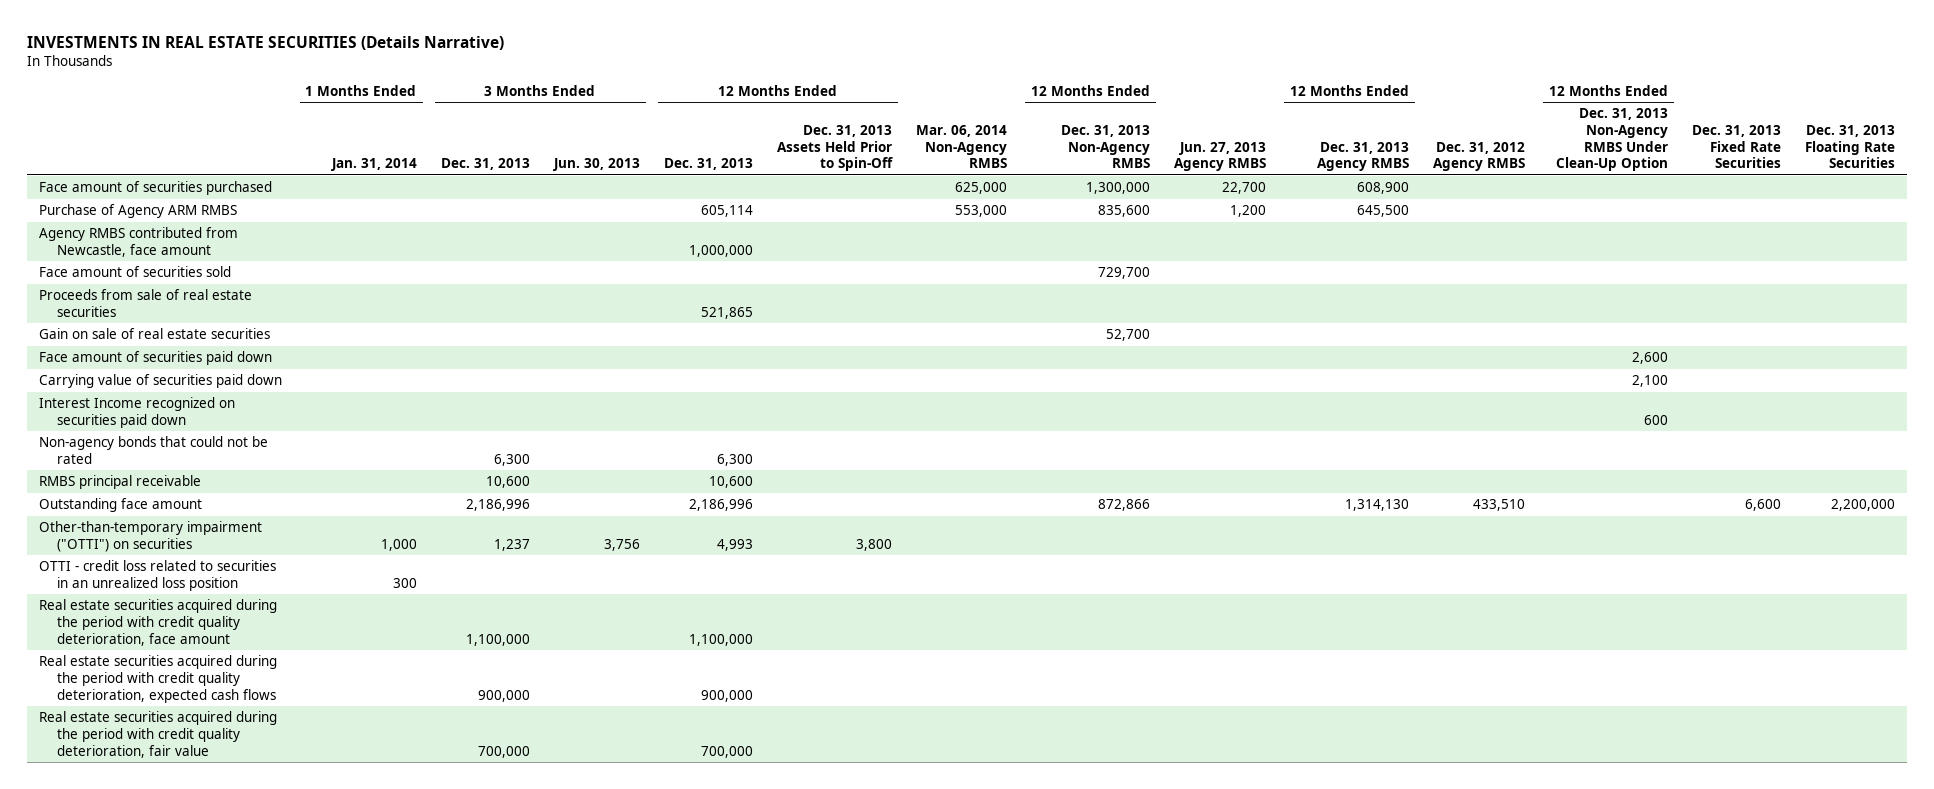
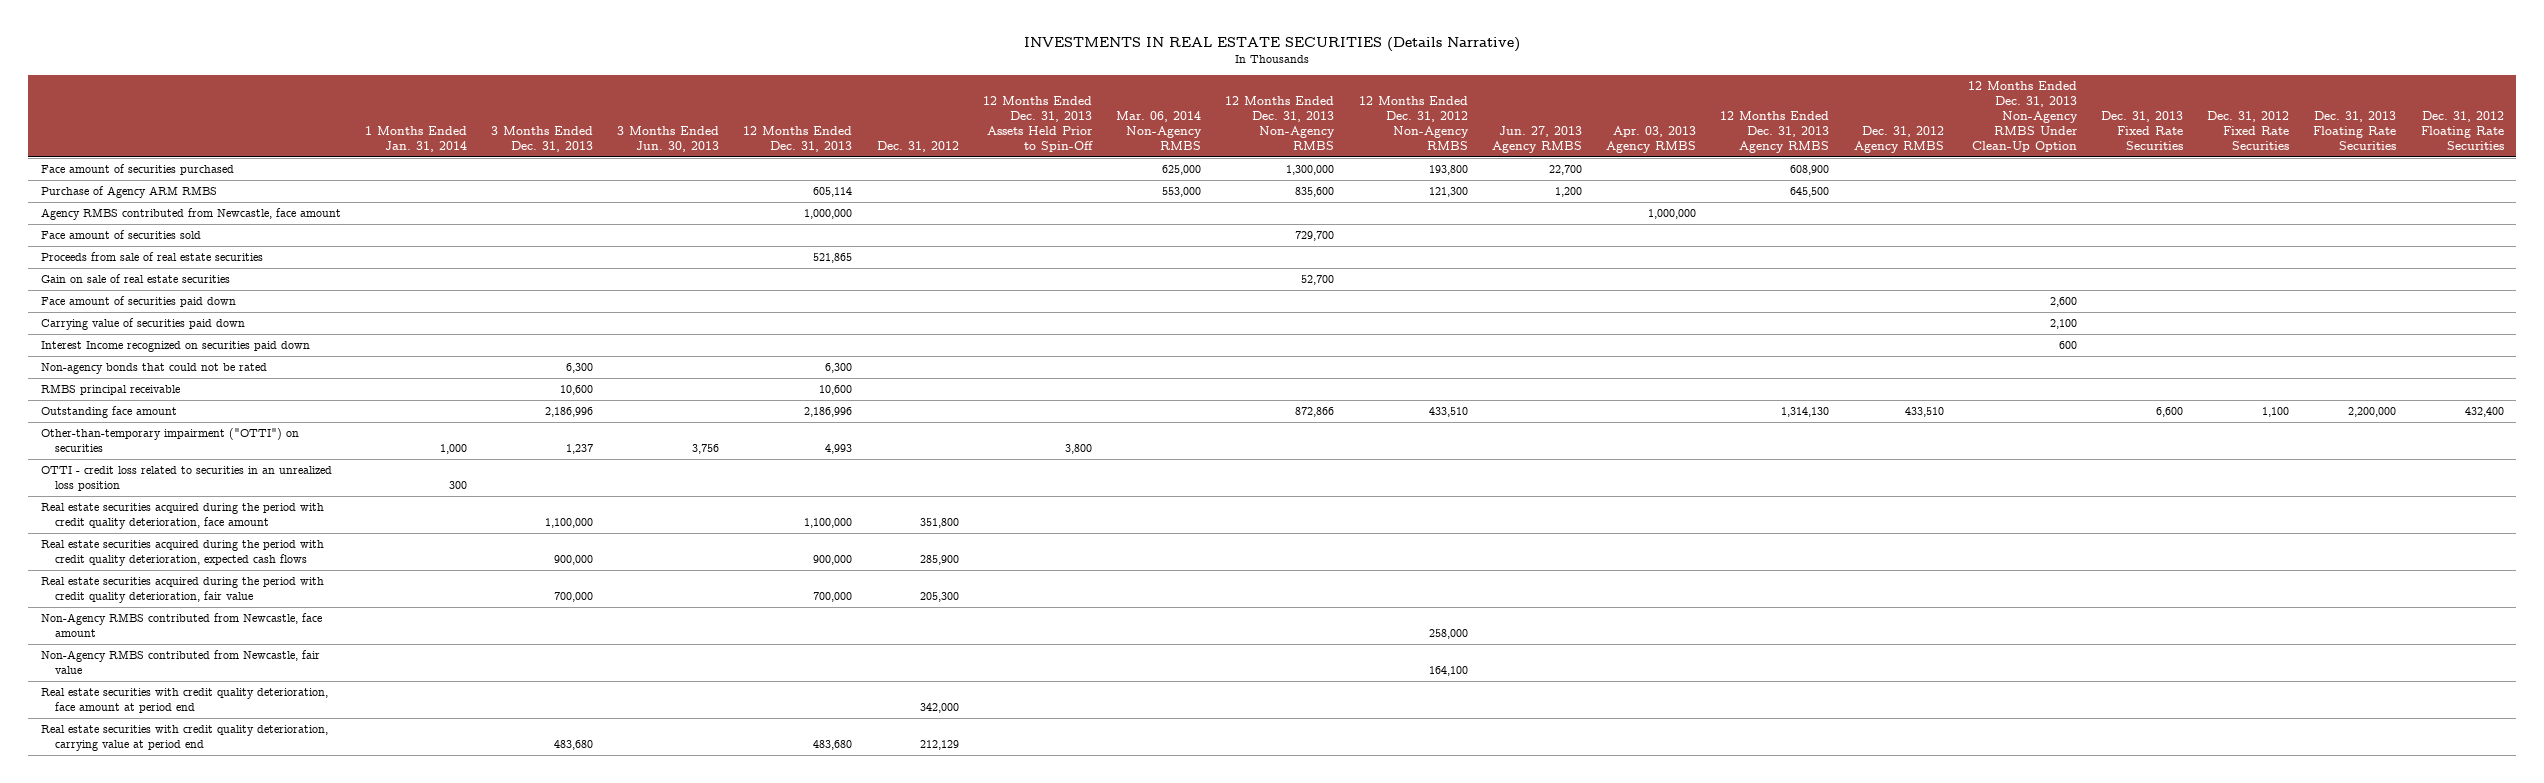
- | 1 Months Ended Jan. 31, 2014 | 3 Months Ended Dec. 31, 2013 | 3 Months Ended Jun. 30, 2013 | 12 Months Ended Dec. 31, 2013 | 12 Months Ended Dec. 31, 2013 Assets Held Prior to Spin-Off | Mar. 06, 2014 Non-Agency RMBS | 12 Months Ended Dec. 31, 2013 Non-Agency RMBS | Jun. 27, 2013 Agency RMBS | 12 Months Ended Dec. 31, 2013 Agency RMBS | Dec. 31, 2012 Agency RMBS | 12 Months Ended Dec. 31, 2013 Non-Agency RMBS Under Clean-Up Option | Dec. 31, 2013 Fixed Rate Securities | Dec. 31, 2013 Floating Rate Securities
+ | 1 Months Ended Jan. 31, 2014 | 3 Months Ended Dec. 31, 2013 | 3 Months Ended Jun. 30, 2013 | 12 Months Ended Dec. 31, 2013 | Dec. 31, 2012 | 12 Months Ended Dec. 31, 2013 Assets Held Prior to Spin-Off | Mar. 06, 2014 Non-Agency RMBS | 12 Months Ended Dec. 31, 2013 Non-Agency RMBS | 12 Months Ended Dec. 31, 2012 Non-Agency RMBS | Jun. 27, 2013 Agency RMBS | Apr. 03, 2013 Agency RMBS | 12 Months Ended Dec. 31, 2013 Agency RMBS | Dec. 31, 2012 Agency RMBS | 12 Months Ended Dec. 31, 2013 Non-Agency RMBS Under Clean-Up Option | Dec. 31, 2013 Fixed Rate Securities | Dec. 31, 2012 Fixed Rate Securities | Dec. 31, 2013 Floating Rate Securities | Dec. 31, 2012 Floating Rate Securities
+ Non-Agency RMBS contributed from Newcastle, face amount | | | | | | | | | 258,000 | | | | | | | | |
+ Non-Agency RMBS contributed from Newcastle, fair value | | | | | | | | | 164,100 | | | | | | | | |
+ Real estate securities with credit quality deterioration, face amount at period end | | | | | 342,000 | | | | | | | | | | | | |
+ Real estate securities with credit quality deterioration, carrying value at period end | | 483,680 | | 483,680 | 212,129 | | | | | | | | | | | | |

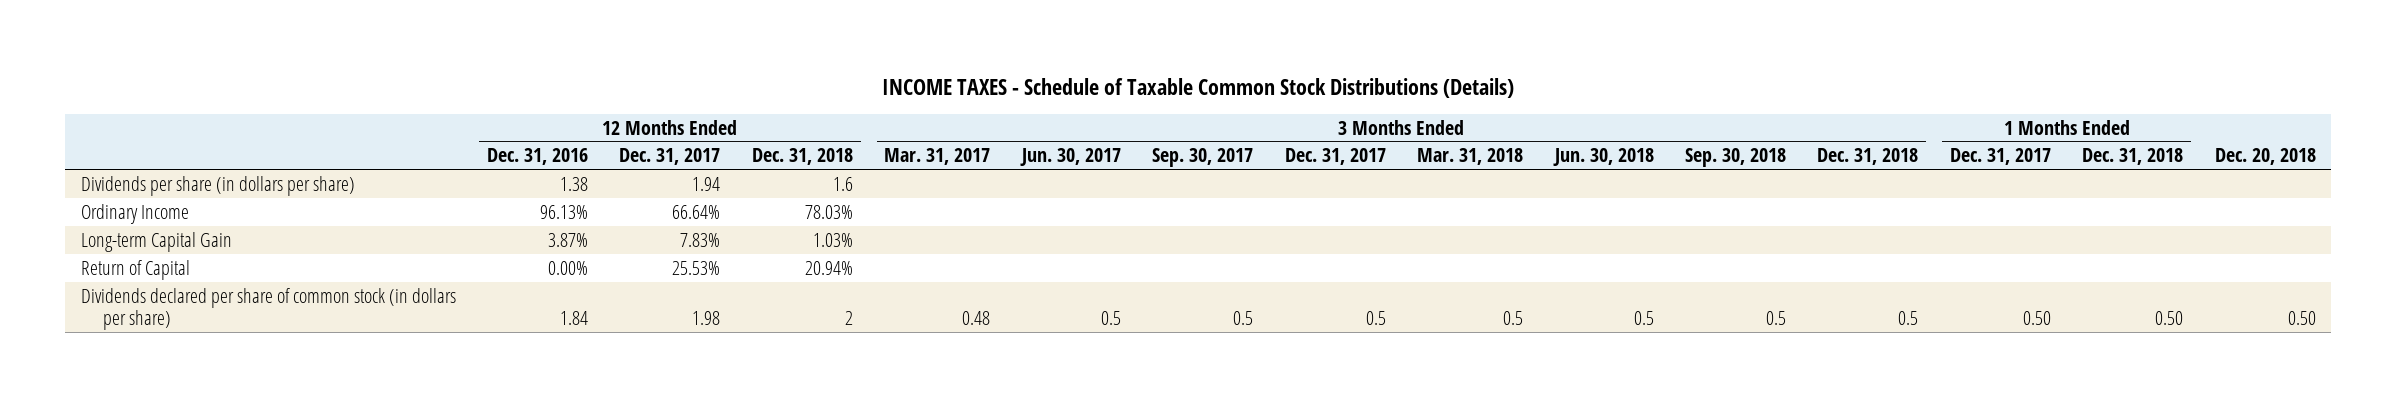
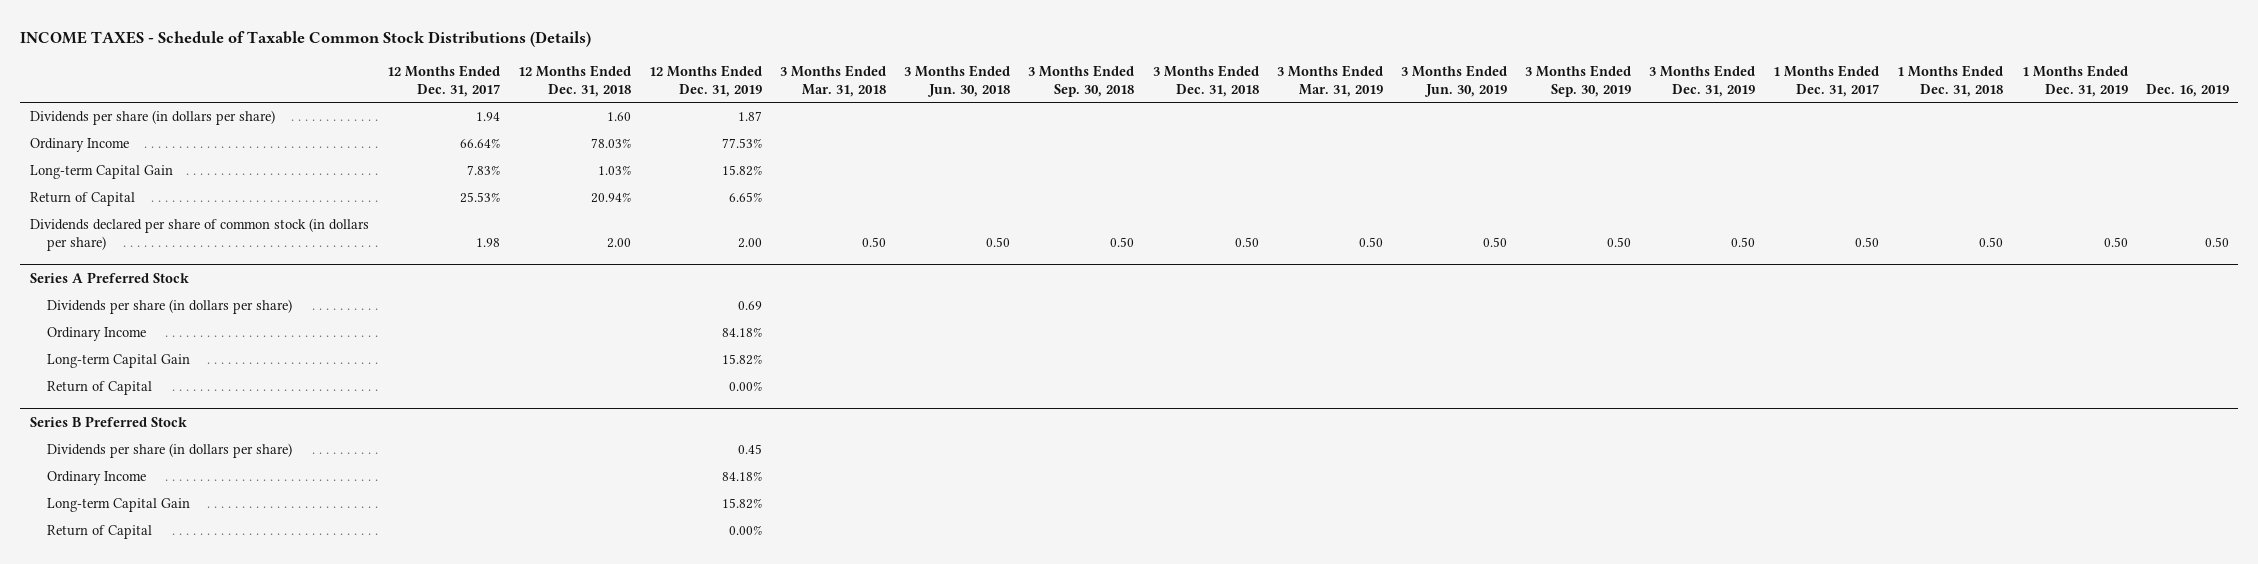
- | 12 Months Ended Dec. 31, 2016 | 12 Months Ended Dec. 31, 2017 | 12 Months Ended Dec. 31, 2018 | 3 Months Ended Mar. 31, 2017 | 3 Months Ended Jun. 30, 2017 | 3 Months Ended Sep. 30, 2017 | 3 Months Ended Dec. 31, 2017 | 3 Months Ended Mar. 31, 2018 | 3 Months Ended Jun. 30, 2018 | 3 Months Ended Sep. 30, 2018 | 3 Months Ended Dec. 31, 2018 | 1 Months Ended Dec. 31, 2017 | 1 Months Ended Dec. 31, 2018 | Dec. 20, 2018
+ | 12 Months Ended Dec. 31, 2017 | 12 Months Ended Dec. 31, 2018 | 12 Months Ended Dec. 31, 2019 | 3 Months Ended Mar. 31, 2018 | 3 Months Ended Jun. 30, 2018 | 3 Months Ended Sep. 30, 2018 | 3 Months Ended Dec. 31, 2018 | 3 Months Ended Mar. 31, 2019 | 3 Months Ended Jun. 30, 2019 | 3 Months Ended Sep. 30, 2019 | 3 Months Ended Dec. 31, 2019 | 1 Months Ended Dec. 31, 2017 | 1 Months Ended Dec. 31, 2018 | 1 Months Ended Dec. 31, 2019 | Dec. 16, 2019
- Dividends per share (in dollars per share) | 1.38 | 1.94 | 1.6 | | | | | | | | | | |
+ Dividends per share (in dollars per share) | 1.94 | 1.60 | 1.87 | | | | | | | | | | | |
- Dividends declared per share of common stock (in dollars per share) | 1.84 | 1.98 | 2 | 0.48 | 0.5 | 0.5 | 0.5 | 0.5 | 0.5 | 0.5 | 0.5 | 0.50 | 0.50 | 0.50
+ Dividends declared per share of common stock (in dollars per share) | 1.98 | 2.00 | 2.00 | 0.50 | 0.50 | 0.50 | 0.50 | 0.50 | 0.50 | 0.50 | 0.50 | 0.50 | 0.50 | 0.50 | 0.50
+ Series A Preferred Stock
+ Dividends per share (in dollars per share) | | | 0.69 | | | | | | | | | | | |
+ Ordinary Income | | | 84.18% | | | | | | | | | | | |
+ Long-term Capital Gain | | | 15.82% | | | | | | | | | | | |
+ Return of Capital | | | 0.00% | | | | | | | | | | | |
+ Series B Preferred Stock
+ Dividends per share (in dollars per share) | | | 0.45 | | | | | | | | | | | |
+ Ordinary Income | | | 84.18% | | | | | | | | | | | |
+ Long-term Capital Gain | | | 15.82% | | | | | | | | | | | |
+ Return of Capital | | | 0.00% | | | | | | | | | | | |

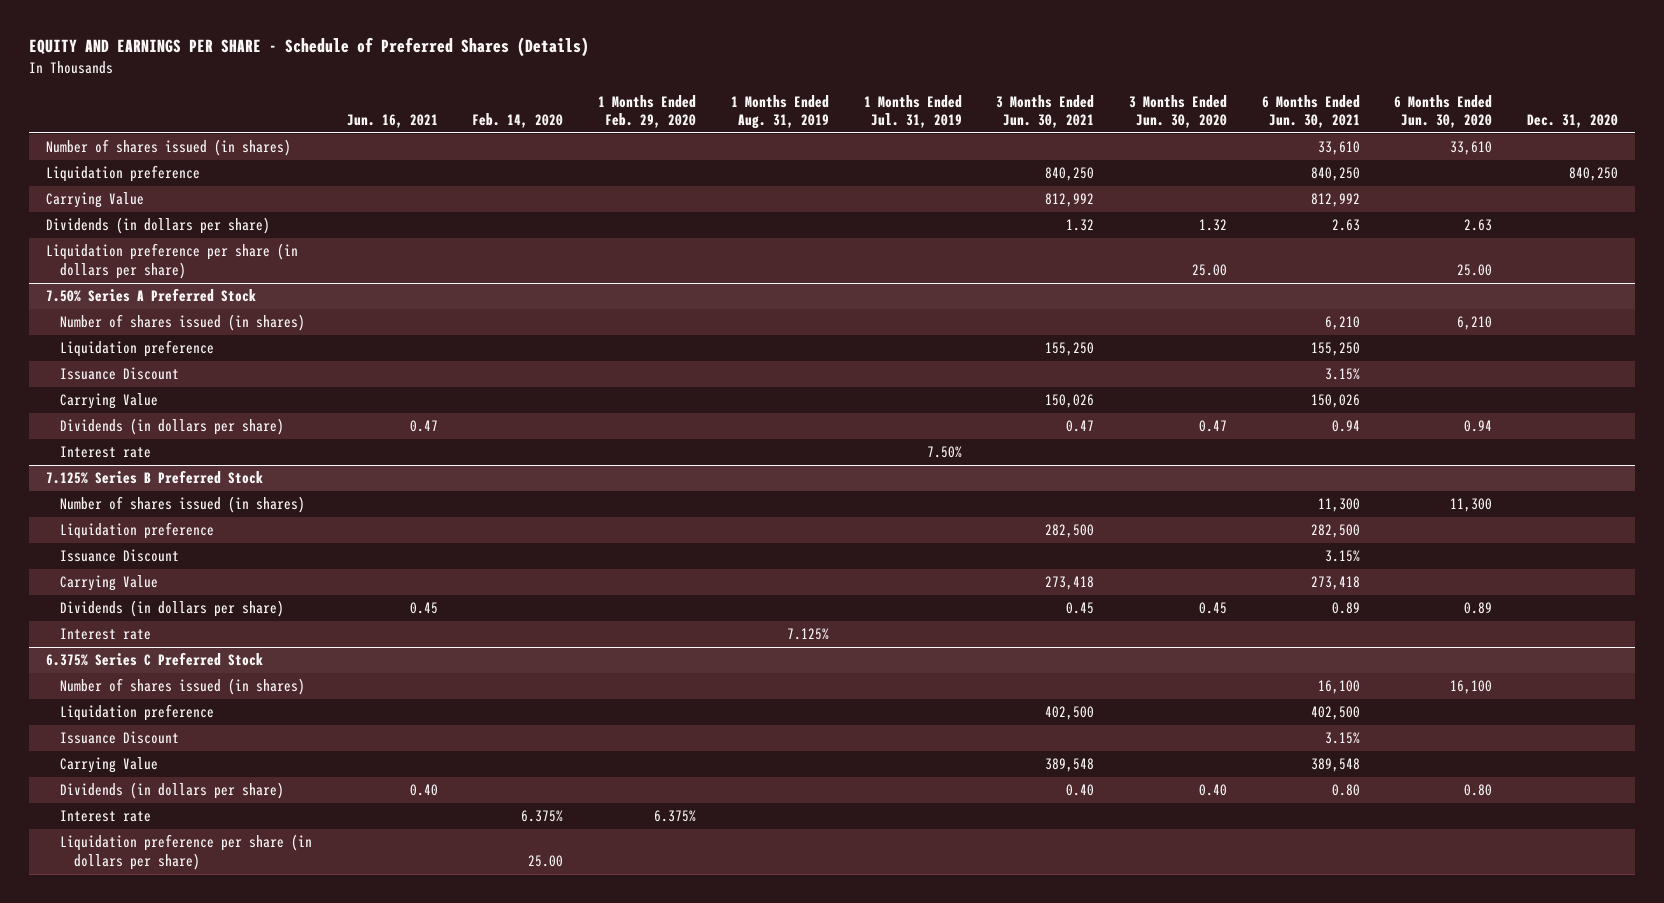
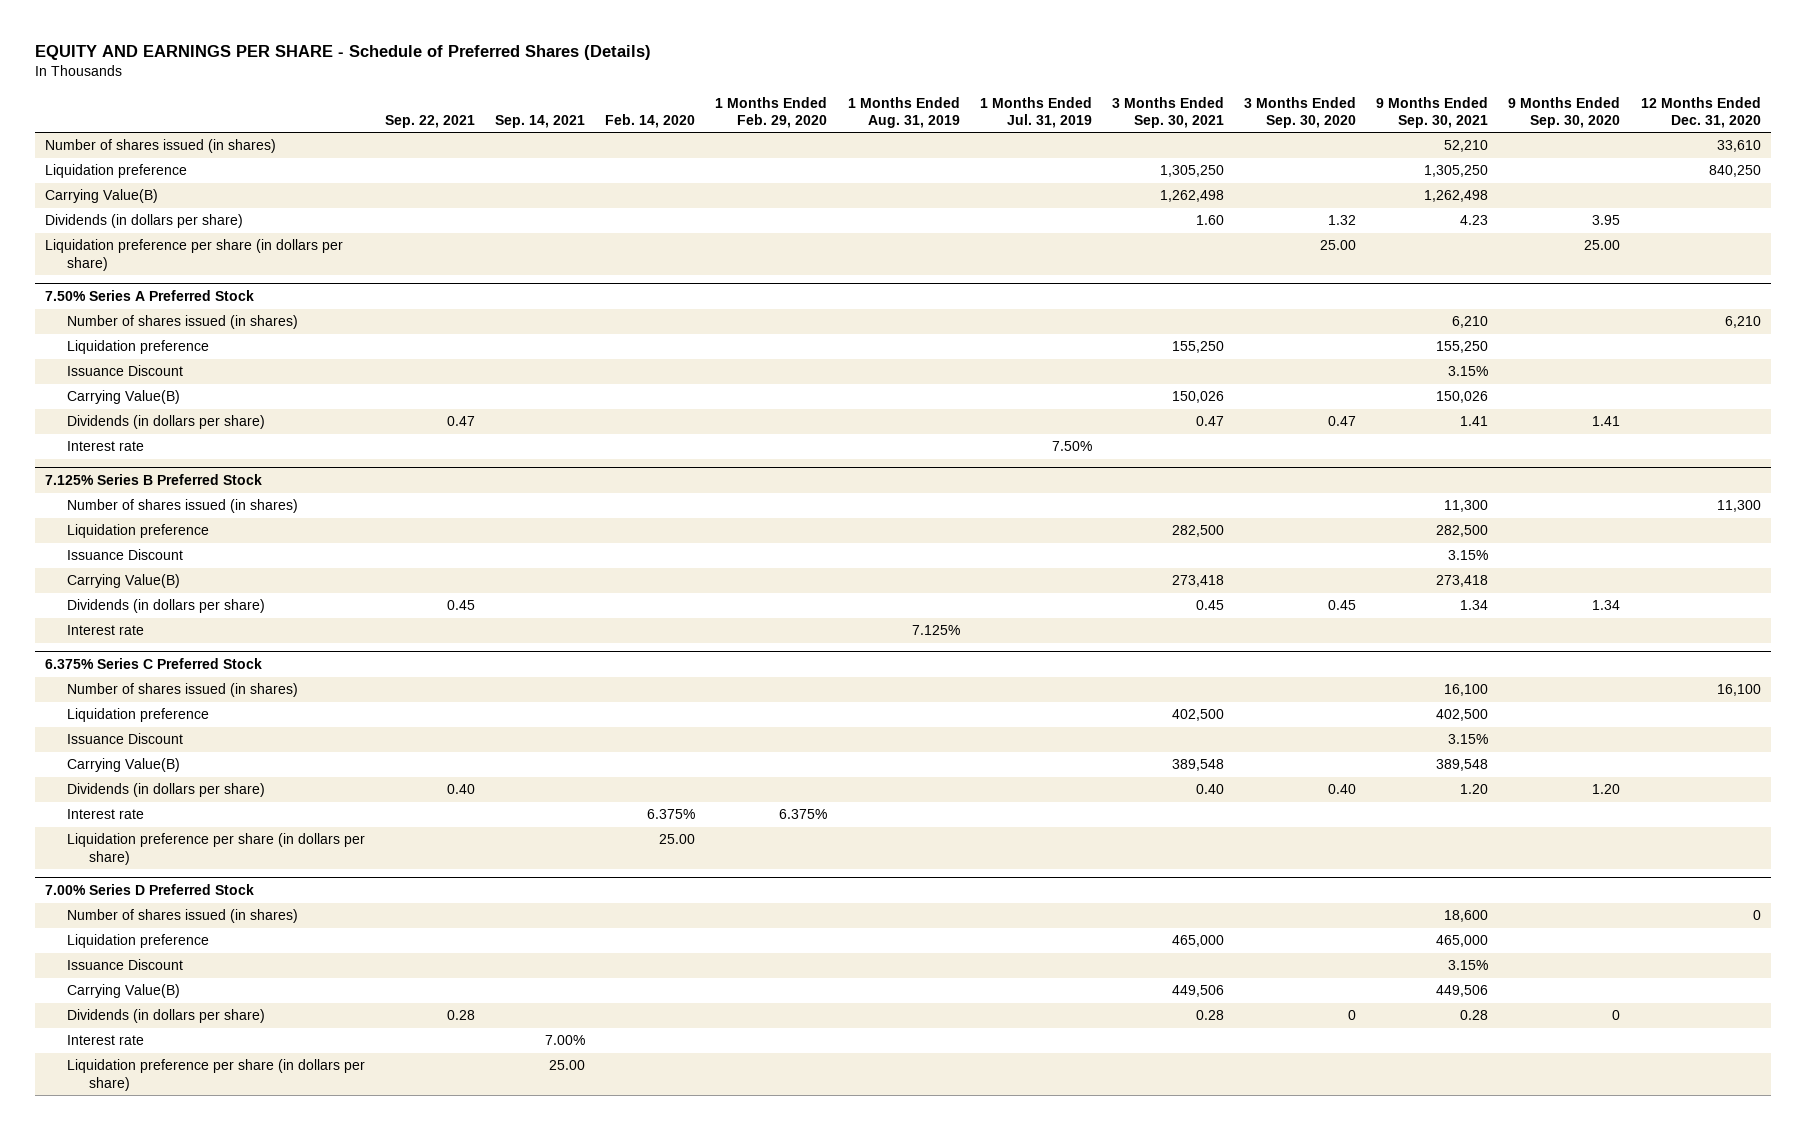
- | Jun. 16, 2021 | Feb. 14, 2020 | 1 Months Ended Feb. 29, 2020 | 1 Months Ended Aug. 31, 2019 | 1 Months Ended Jul. 31, 2019 | 3 Months Ended Jun. 30, 2021 | 3 Months Ended Jun. 30, 2020 | 6 Months Ended Jun. 30, 2021 | 6 Months Ended Jun. 30, 2020 | Dec. 31, 2020
+ | Sep. 22, 2021 | Sep. 14, 2021 | Feb. 14, 2020 | 1 Months Ended Feb. 29, 2020 | 1 Months Ended Aug. 31, 2019 | 1 Months Ended Jul. 31, 2019 | 3 Months Ended Sep. 30, 2021 | 3 Months Ended Sep. 30, 2020 | 9 Months Ended Sep. 30, 2021 | 9 Months Ended Sep. 30, 2020 | 12 Months Ended Dec. 31, 2020
- Carrying Value | | | | | | 812,992 | | 812,992 | |
+ Carrying Value(B) | | | | | | | 1,262,498 | | 1,262,498 | |
@ 7.50% Series A Preferred Stock
- Carrying Value | | | | | | 150,026 | | 150,026 | |
+ Carrying Value(B) | | | | | | | 150,026 | | 150,026 | |
@ 7.125% Series B Preferred Stock
- Carrying Value | | | | | | 273,418 | | 273,418 | |
+ Carrying Value(B) | | | | | | | 273,418 | | 273,418 | |
@ 6.375% Series C Preferred Stock
- Carrying Value | | | | | | 389,548 | | 389,548 | |
+ Carrying Value(B) | | | | | | | 389,548 | | 389,548 | |
+ 7.00% Series D Preferred Stock
+ Number of shares issued (in shares) | | | | | | | | | 18,600 | | 0
+ Liquidation preference | | | | | | | 465,000 | | 465,000 | |
+ Issuance Discount | | | | | | | | | 3.15% | |
+ Carrying Value(B) | | | | | | | 449,506 | | 449,506 | |
+ Dividends (in dollars per share) | 0.28 | | | | | | 0.28 | 0 | 0.28 | 0 |
+ Interest rate | | 7.00% | | | | | | | | |
+ Liquidation preference per share (in dollars per share) | | 25.00 | | | | | | | | |

